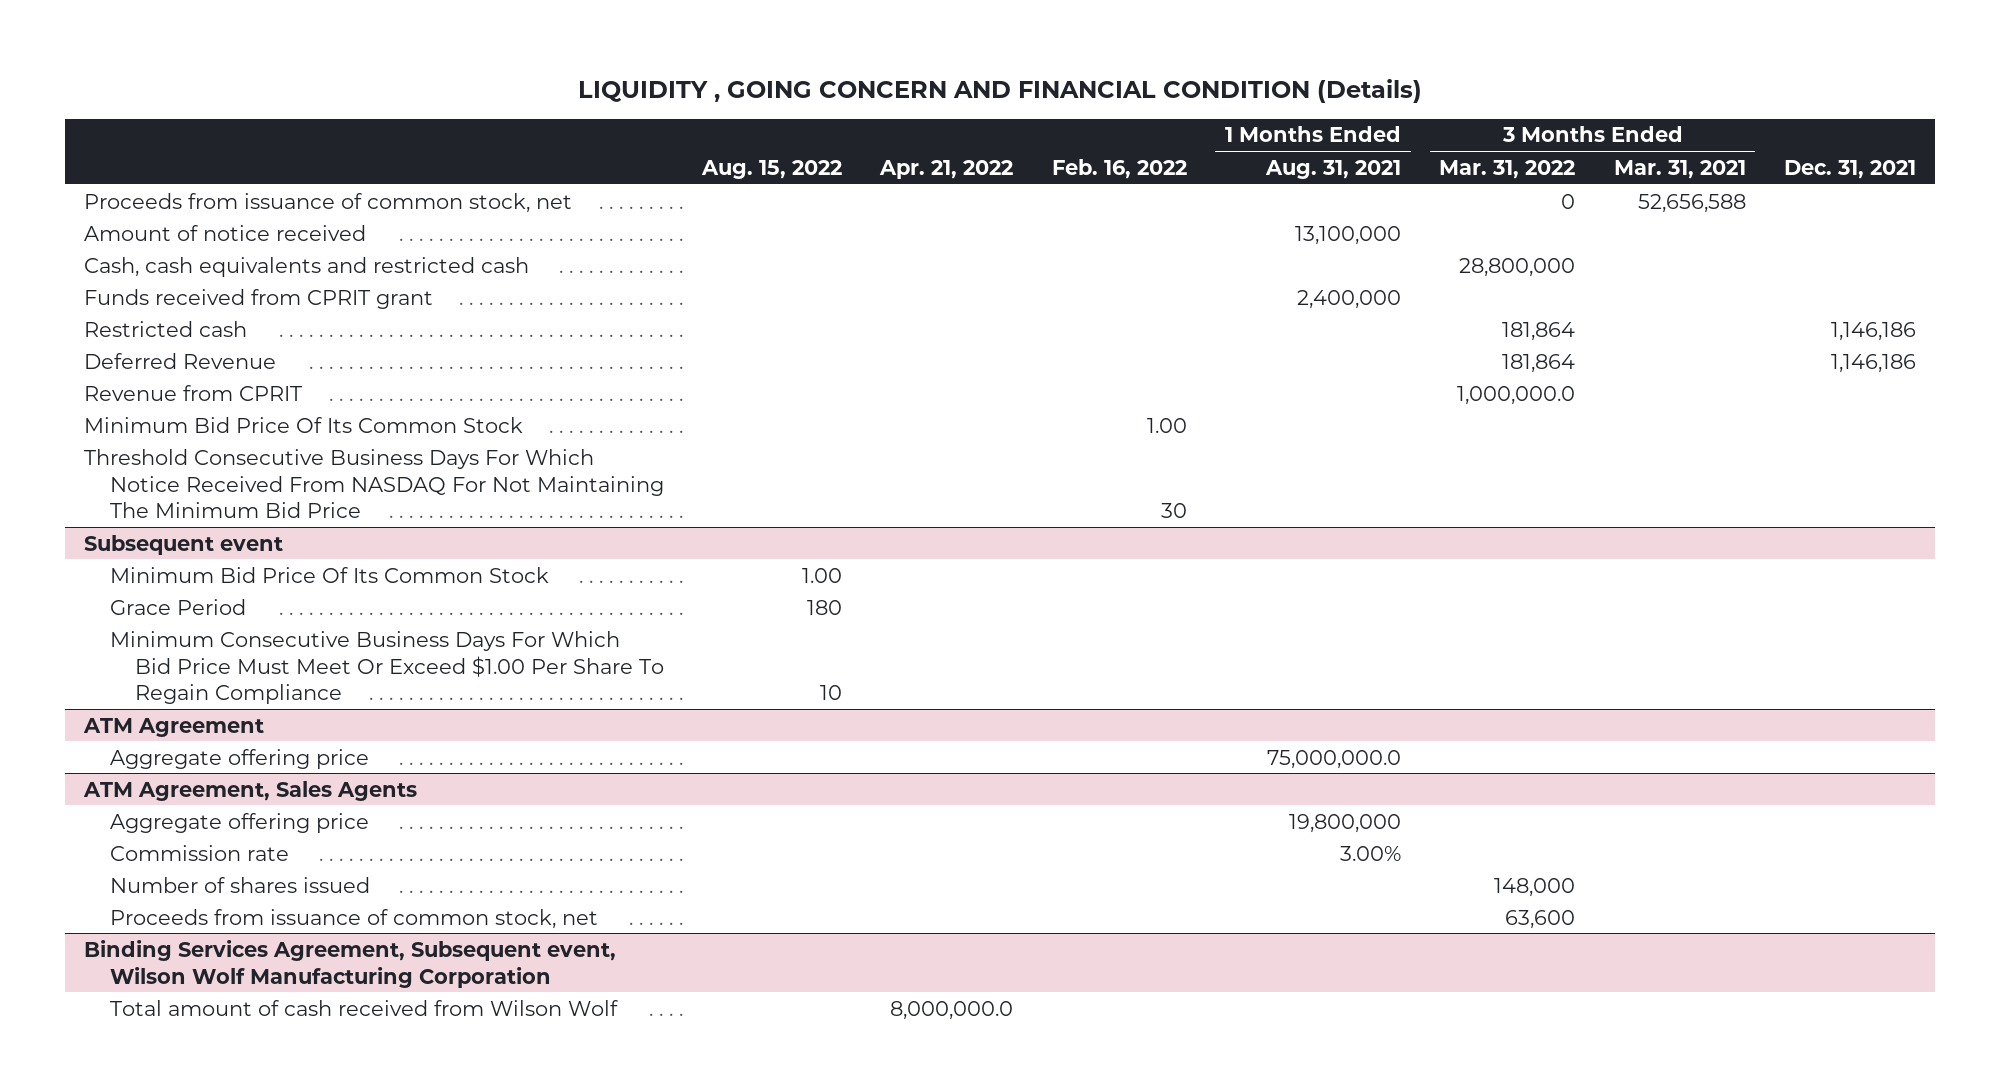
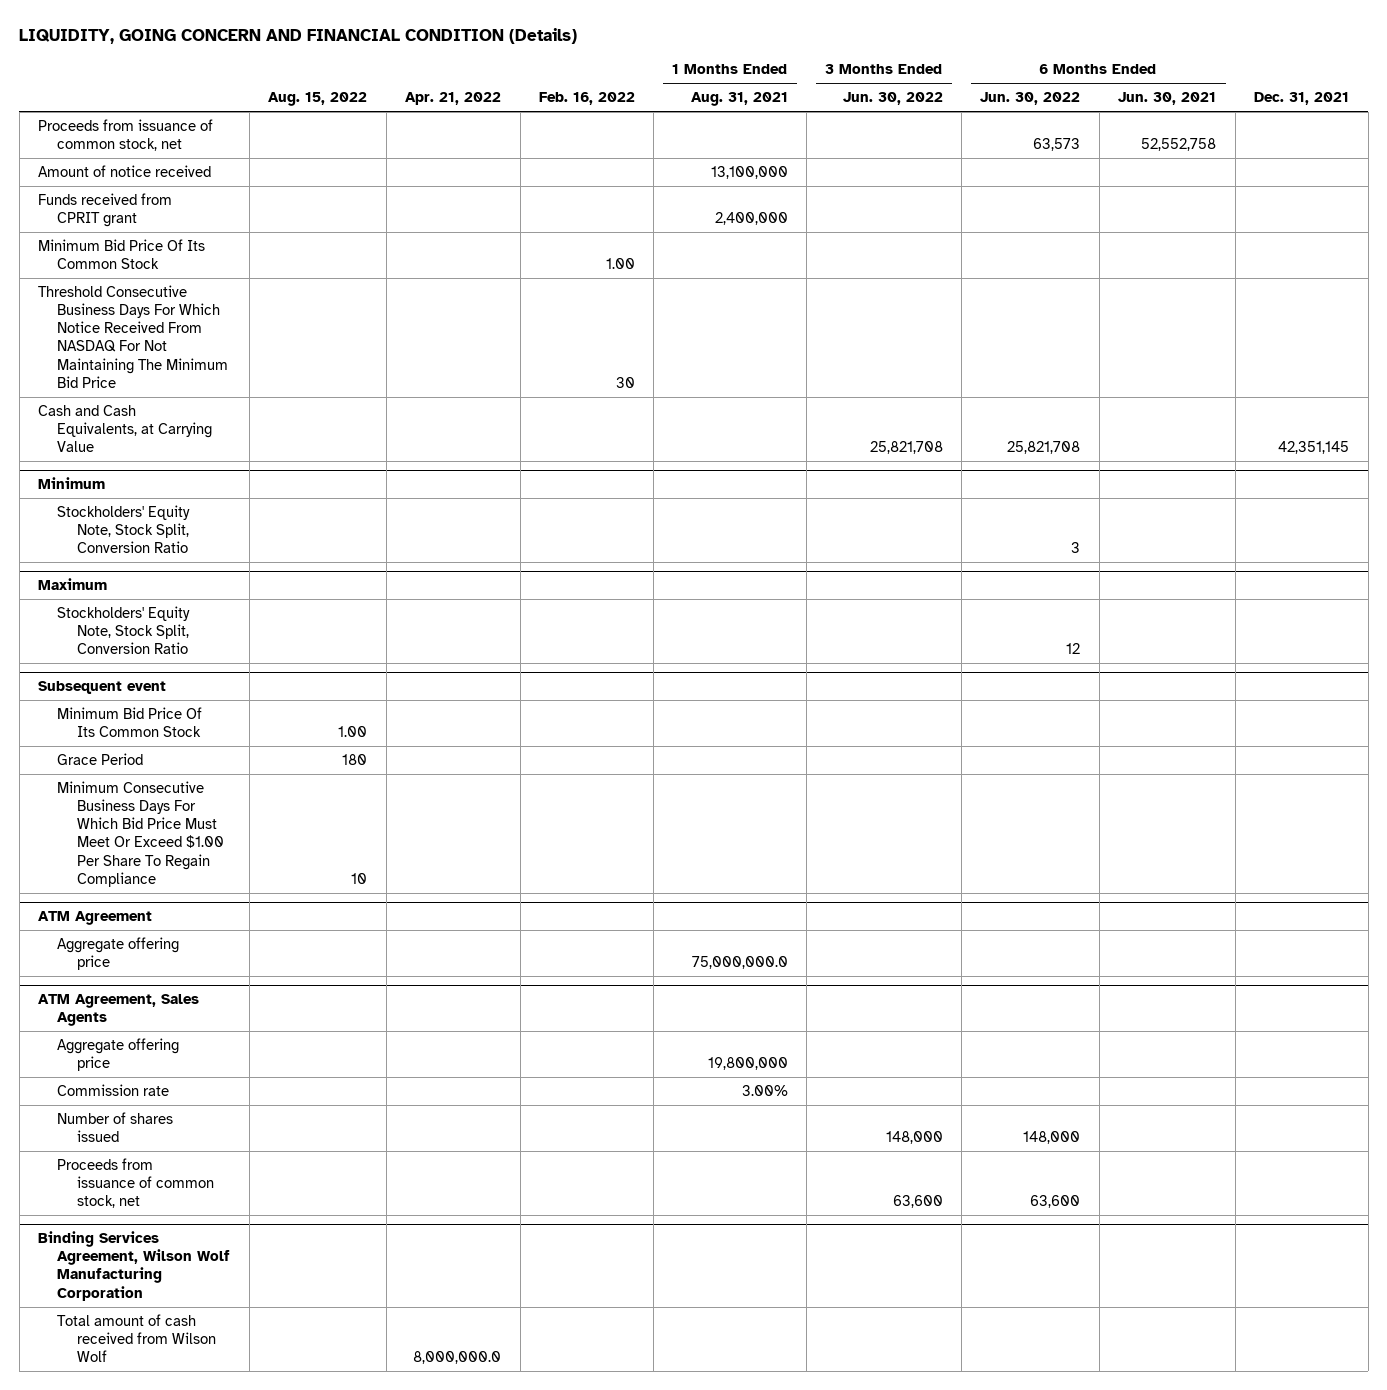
- LIQUIDITY , GOING CONCERN AND FINANCIAL CONDITION (Details)
+ LIQUIDITY, GOING CONCERN AND FINANCIAL CONDITION (Details)
- | Aug. 15, 2022 | Apr. 21, 2022 | Feb. 16, 2022 | 1 Months Ended Aug. 31, 2021 | 3 Months Ended Mar. 31, 2022 | 3 Months Ended Mar. 31, 2021 | Dec. 31, 2021
+ | Aug. 15, 2022 | Apr. 21, 2022 | Feb. 16, 2022 | 1 Months Ended Aug. 31, 2021 | 3 Months Ended Jun. 30, 2022 | 6 Months Ended Jun. 30, 2022 | 6 Months Ended Jun. 30, 2021 | Dec. 31, 2021
- Cash, cash equivalents and restricted cash | | | | | 28,800,000 | |
- Restricted cash | | | | | 181,864 | | 1,146,186
- Deferred Revenue | | | | | 181,864 | | 1,146,186
- Revenue from CPRIT | | | | | 1,000,000.0 | |
+ Cash and Cash Equivalents, at Carrying Value | | | | | 25,821,708 | 25,821,708 | | 42,351,145
+ Minimum
+ Stockholders' Equity Note, Stock Split, Conversion Ratio | | | | | | 3 | |
+ Maximum
+ Stockholders' Equity Note, Stock Split, Conversion Ratio | | | | | | 12 | |
- Binding Services Agreement, Subsequent event, Wilson Wolf Manufacturing Corporation
+ Binding Services Agreement, Wilson Wolf Manufacturing Corporation

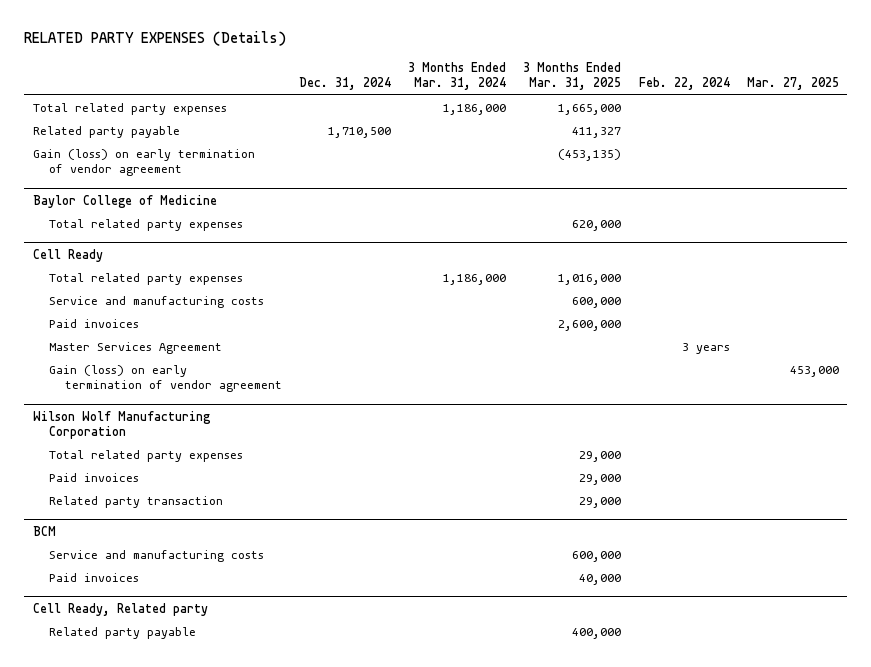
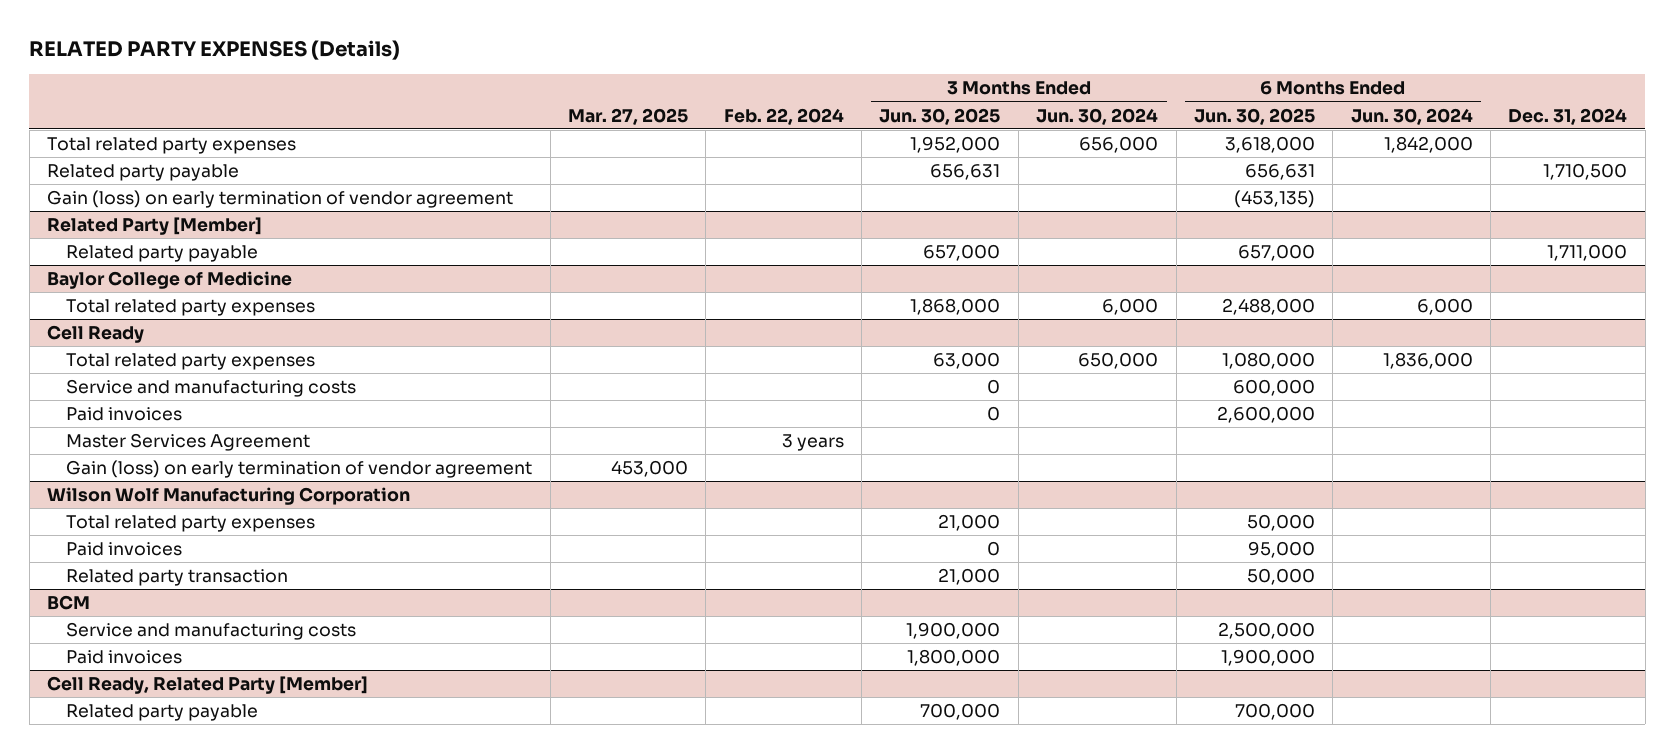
- | Dec. 31, 2024 | 3 Months Ended Mar. 31, 2024 | 3 Months Ended Mar. 31, 2025 | Feb. 22, 2024 | Mar. 27, 2025
+ | Mar. 27, 2025 | Feb. 22, 2024 | 3 Months Ended Jun. 30, 2025 | 3 Months Ended Jun. 30, 2024 | 6 Months Ended Jun. 30, 2025 | 6 Months Ended Jun. 30, 2024 | Dec. 31, 2024
+ Related Party [Member]
+ Related party payable | | | 657,000 | | 657,000 | | 1,711,000
- Cell Ready, Related party
+ Cell Ready, Related Party [Member]

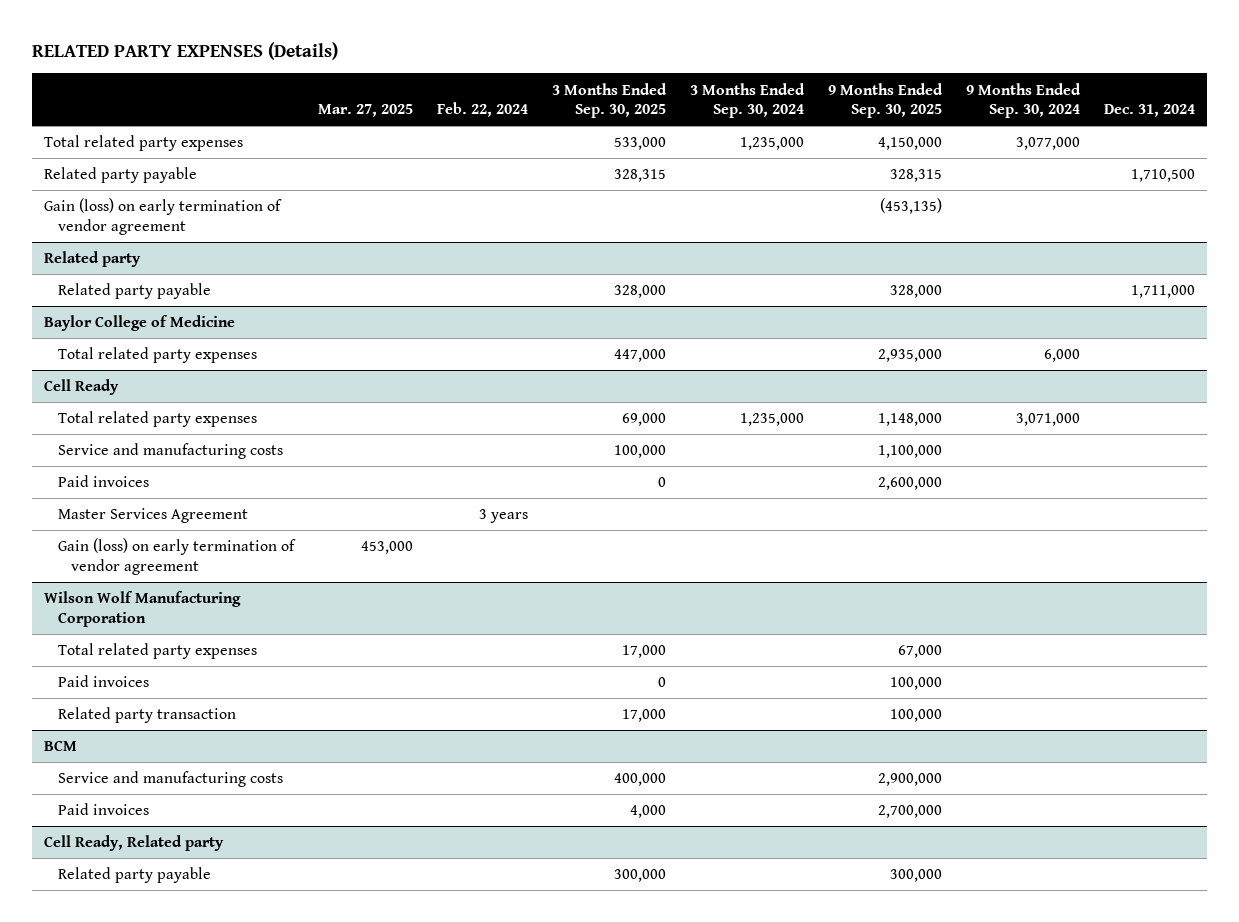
- | Mar. 27, 2025 | Feb. 22, 2024 | 3 Months Ended Jun. 30, 2025 | 3 Months Ended Jun. 30, 2024 | 6 Months Ended Jun. 30, 2025 | 6 Months Ended Jun. 30, 2024 | Dec. 31, 2024
+ | Mar. 27, 2025 | Feb. 22, 2024 | 3 Months Ended Sep. 30, 2025 | 3 Months Ended Sep. 30, 2024 | 9 Months Ended Sep. 30, 2025 | 9 Months Ended Sep. 30, 2024 | Dec. 31, 2024
- Related Party [Member]
+ Related party
- Cell Ready, Related Party [Member]
+ Cell Ready, Related party

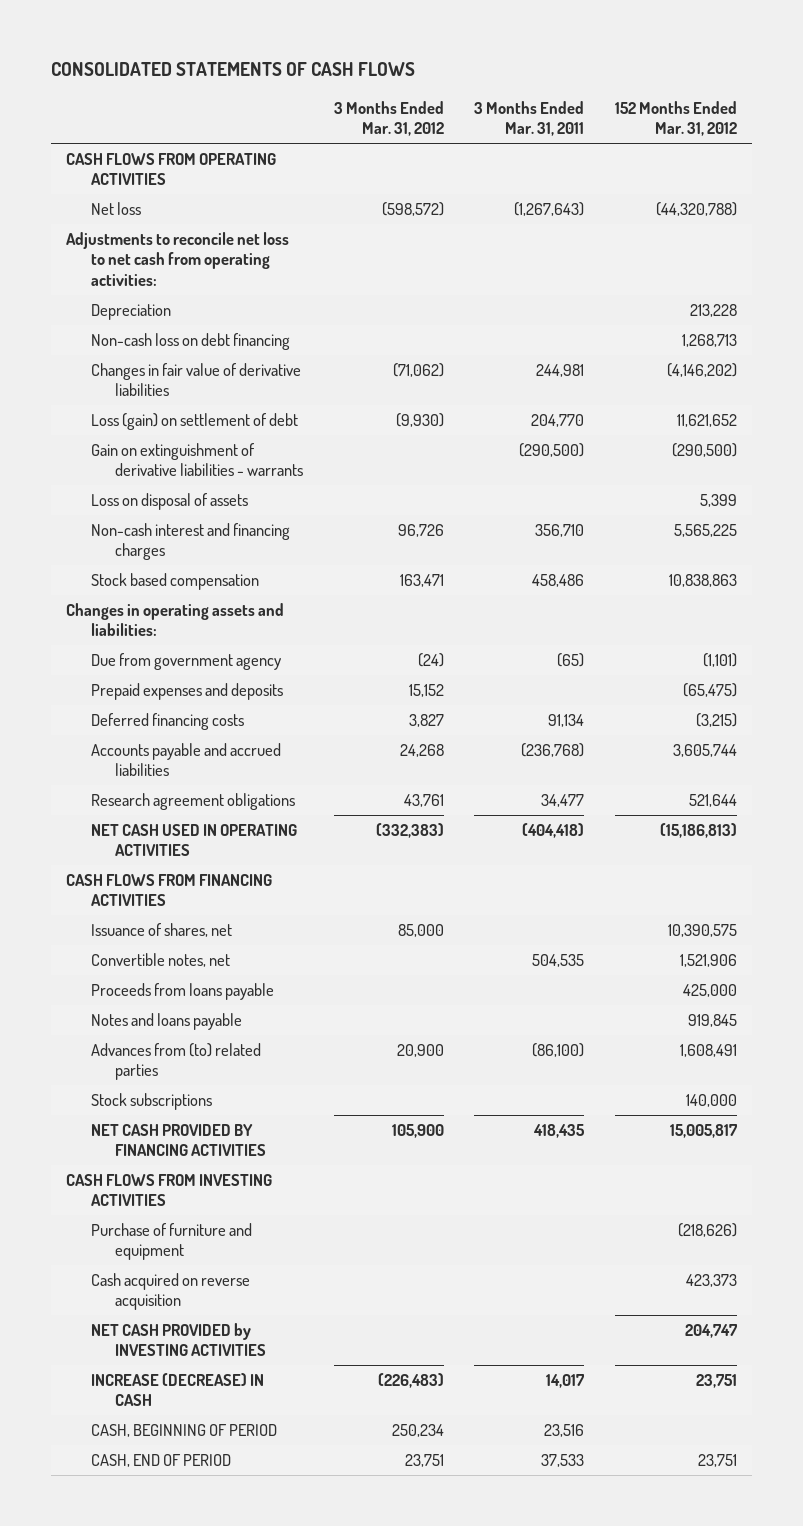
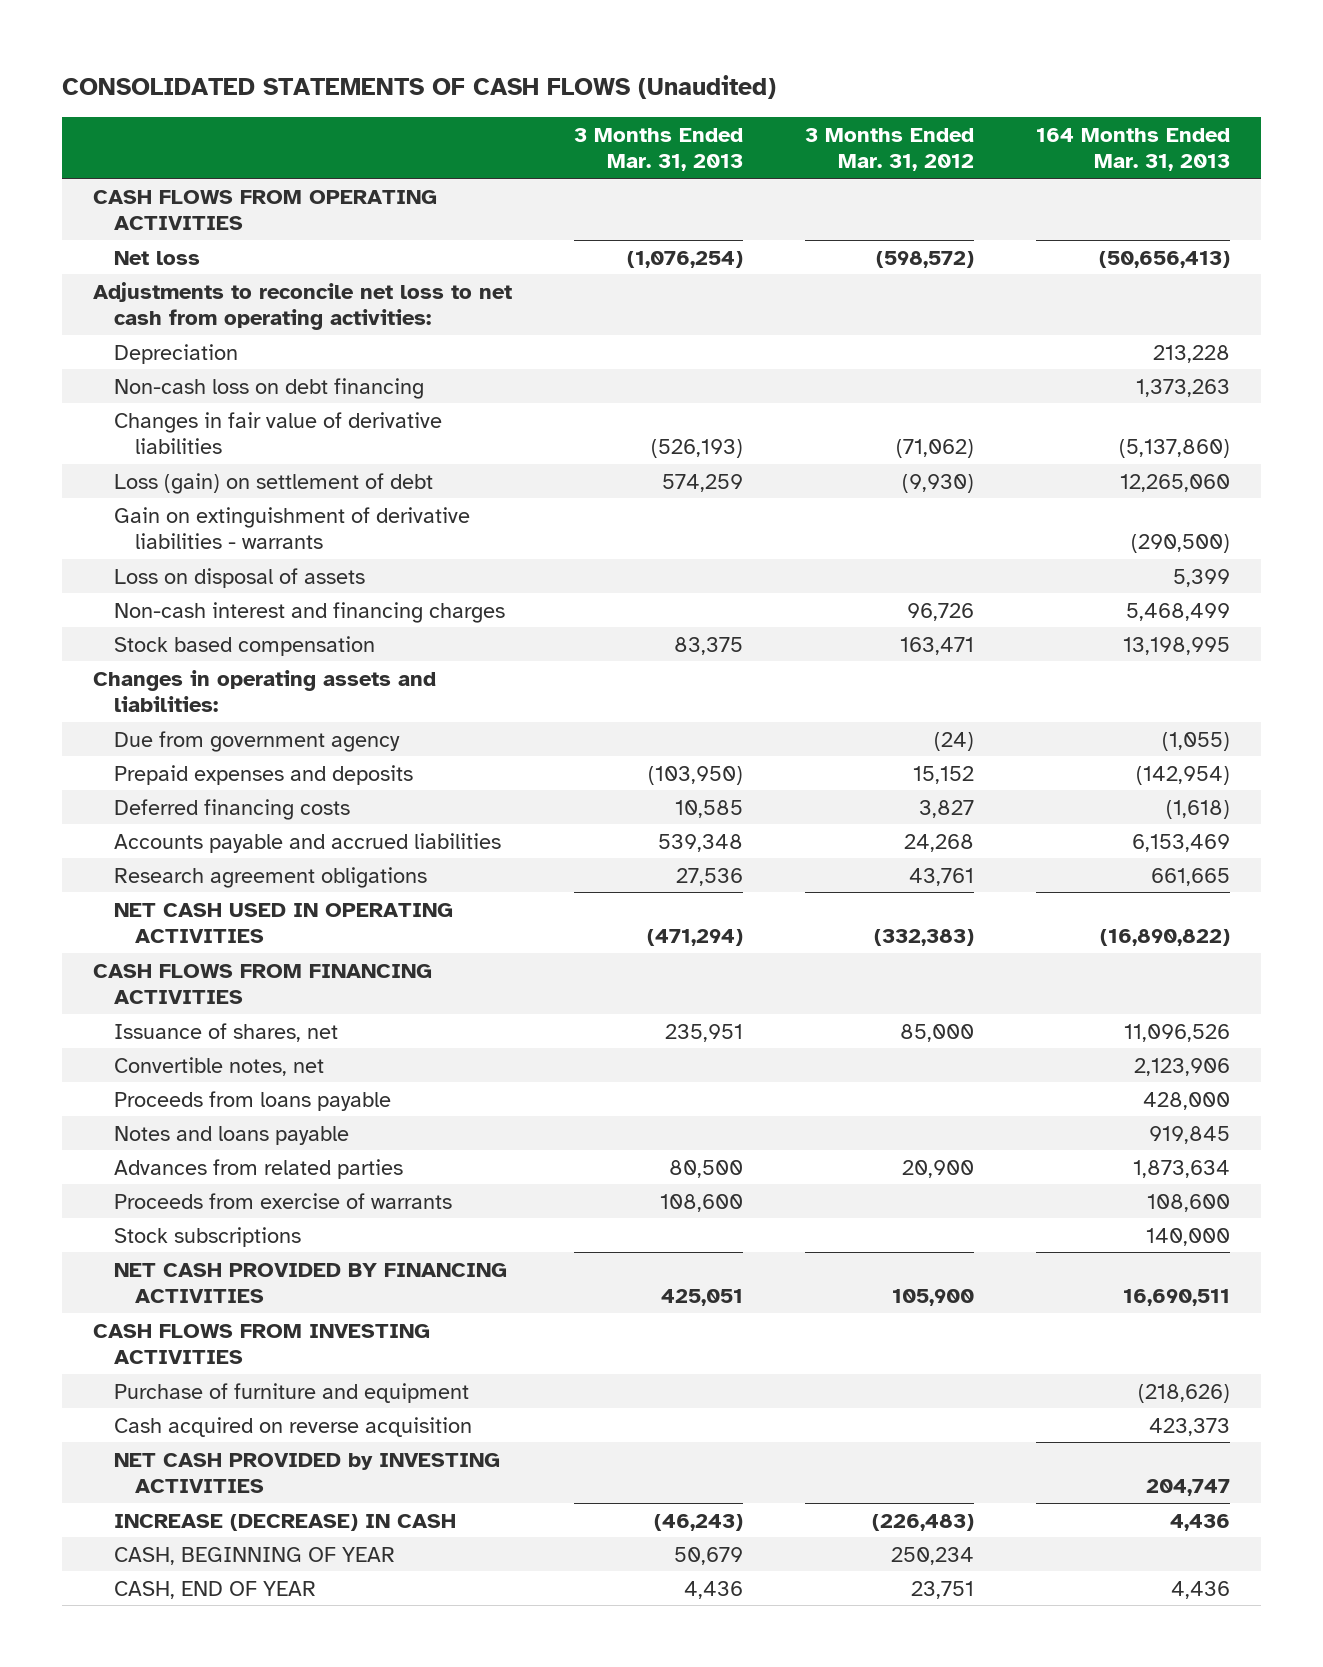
- CONSOLIDATED STATEMENTS OF CASH FLOWS
+ CONSOLIDATED STATEMENTS OF CASH FLOWS (Unaudited)
- | 3 Months Ended Mar. 31, 2012 | 3 Months Ended Mar. 31, 2011 | 152 Months Ended Mar. 31, 2012
+ | 3 Months Ended Mar. 31, 2013 | 3 Months Ended Mar. 31, 2012 | 164 Months Ended Mar. 31, 2013
- Advances from (to) related parties | 20,900 | (86,100) | 1,608,491
+ Advances from related parties | 80,500 | 20,900 | 1,873,634
+ Proceeds from exercise of warrants | 108,600 | | 108,600
- CASH, BEGINNING OF PERIOD | 250,234 | 23,516 |
- CASH, END OF PERIOD | 23,751 | 37,533 | 23,751
+ CASH, BEGINNING OF YEAR | 50,679 | 250,234 |
+ CASH, END OF YEAR | 4,436 | 23,751 | 4,436

